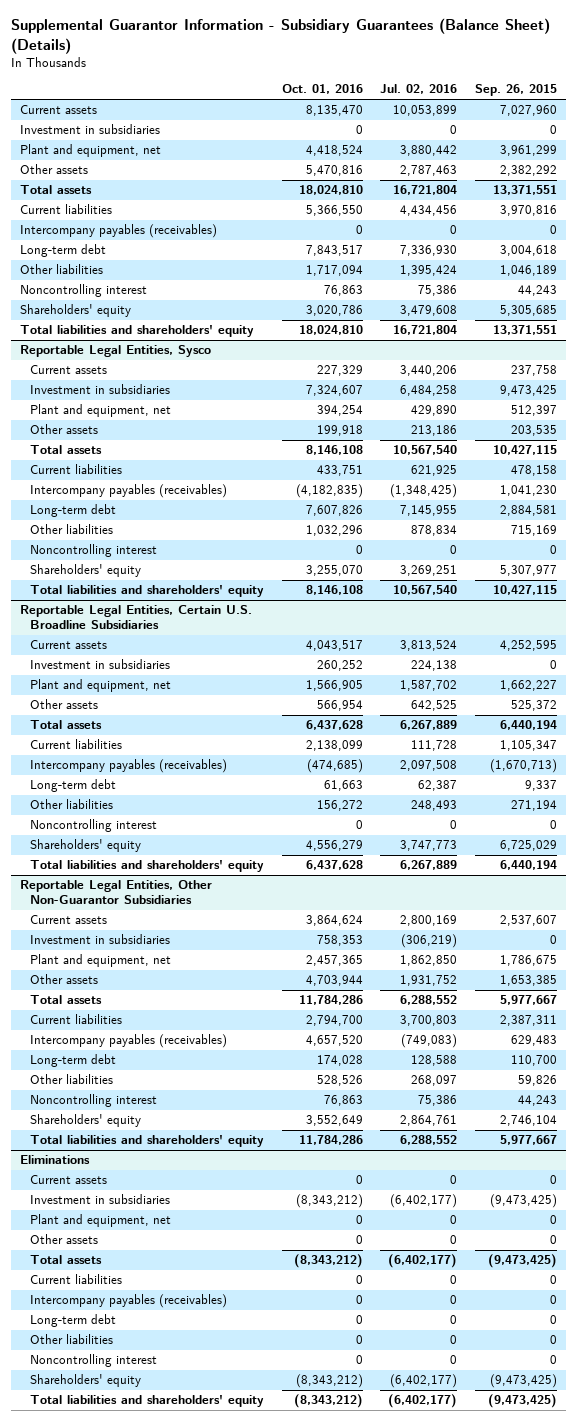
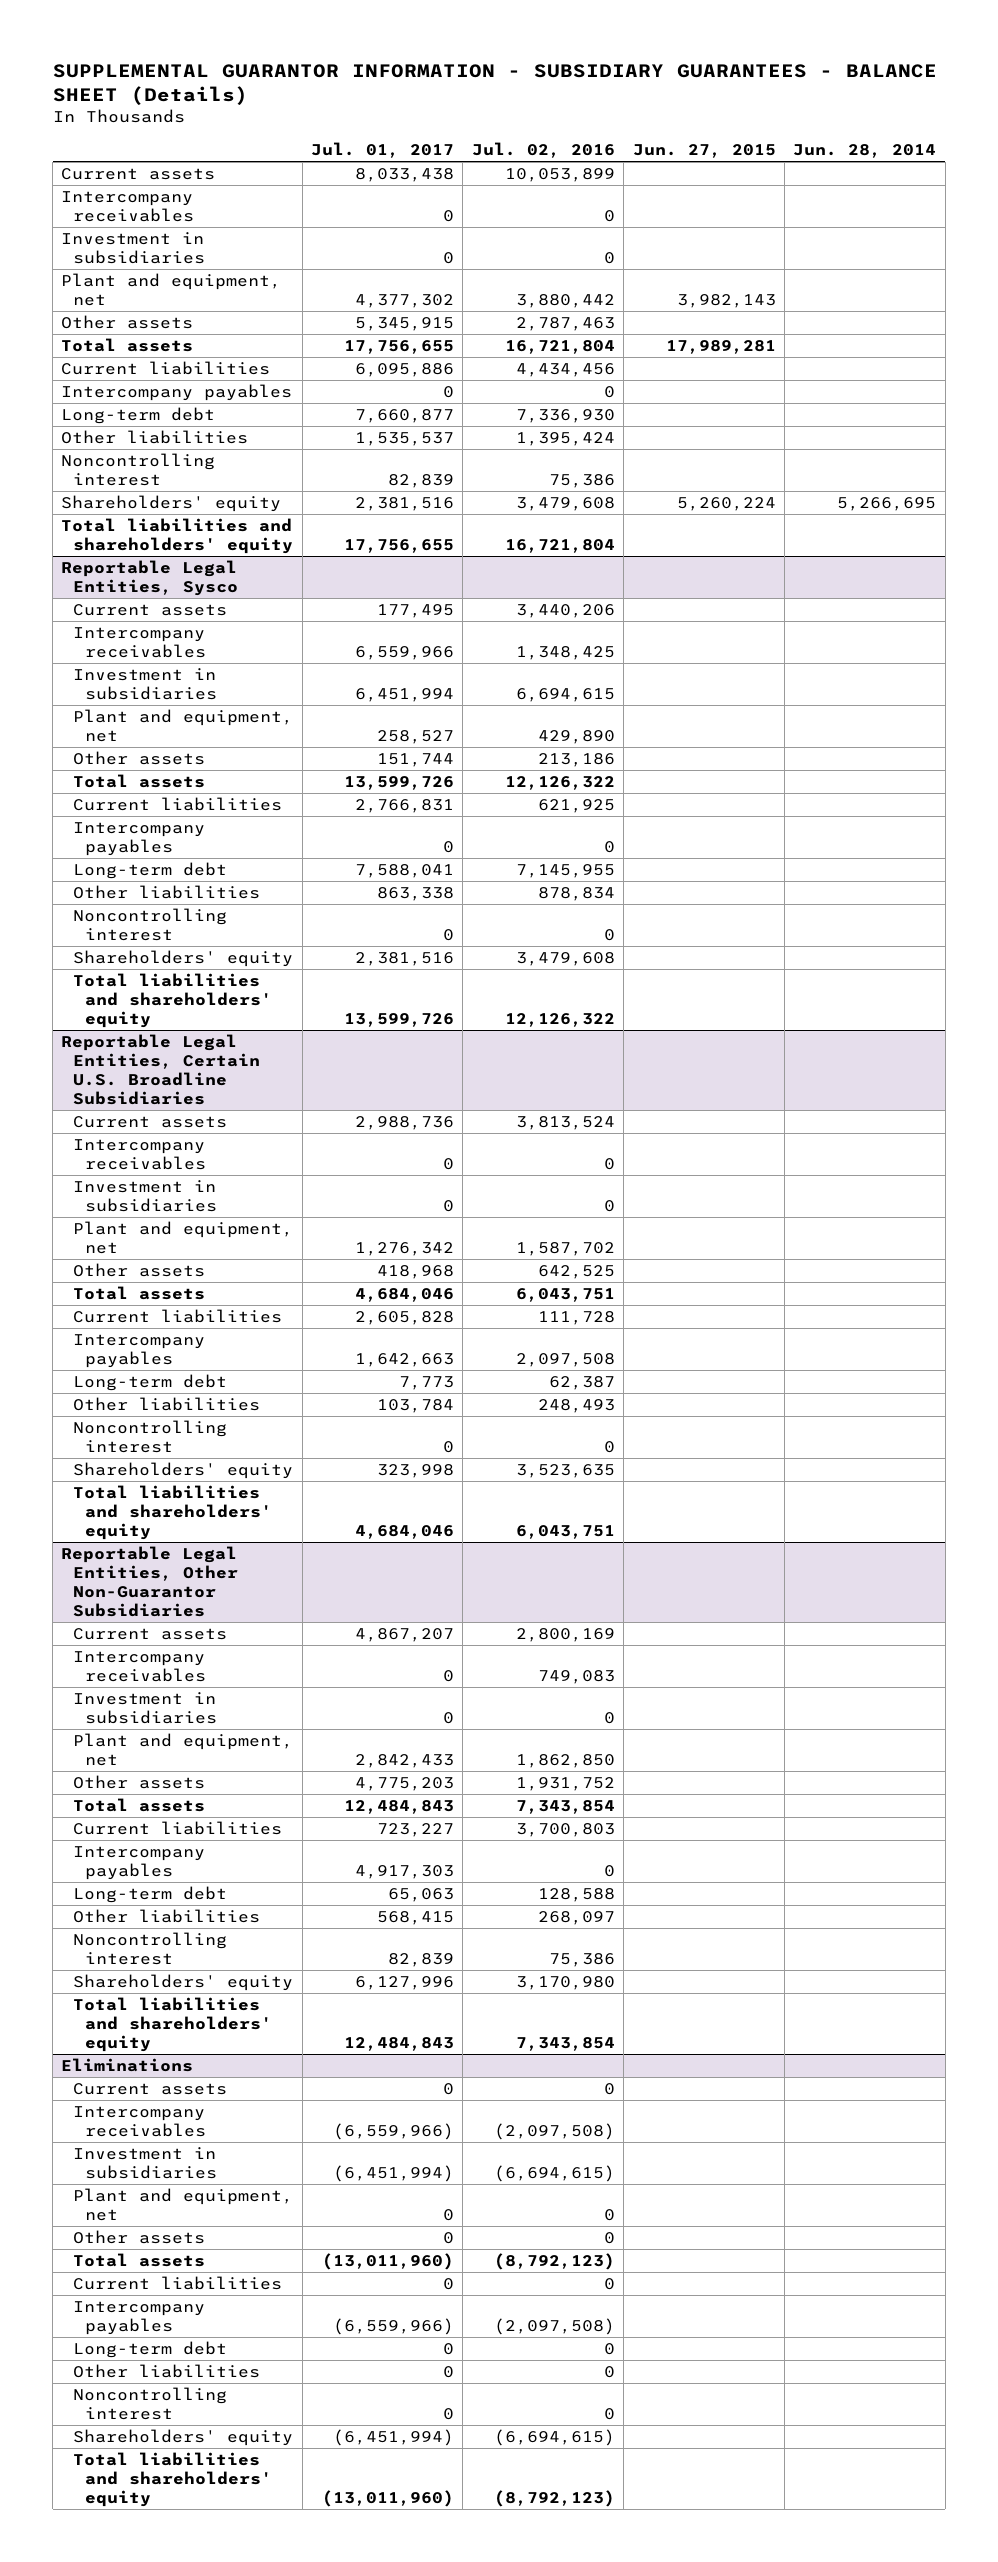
- Supplemental Guarantor Information - Subsidiary Guarantees (Balance Sheet) (Details)
+ SUPPLEMENTAL GUARANTOR INFORMATION - SUBSIDIARY GUARANTEES - BALANCE SHEET (Details)
- | Oct. 01, 2016 | Jul. 02, 2016 | Sep. 26, 2015
+ | Jul. 01, 2017 | Jul. 02, 2016 | Jun. 27, 2015 | Jun. 28, 2014
+ Intercompany receivables | 0 | 0 | |
- Intercompany payables (receivables) | 0 | 0 | 0
+ Intercompany payables | 0 | 0 | |
@ Reportable Legal Entities, Sysco
- Investment in subsidiaries | 7,324,607 | 6,484,258 | 9,473,425
+ Intercompany receivables | 6,559,966 | 1,348,425 | |
+ Investment in subsidiaries | 6,451,994 | 6,694,615 | |
- Total assets | 8,146,108 | 10,567,540 | 10,427,115
+ Total assets | 13,599,726 | 12,126,322 | |
- Intercompany payables (receivables) | (4,182,835) | (1,348,425) | 1,041,230
+ Intercompany payables | 0 | 0 | |
- Shareholders' equity | 3,255,070 | 3,269,251 | 5,307,977
- Total liabilities and shareholders' equity | 8,146,108 | 10,567,540 | 10,427,115
+ Shareholders' equity | 2,381,516 | 3,479,608 | |
+ Total liabilities and shareholders' equity | 13,599,726 | 12,126,322 | |
@ Reportable Legal Entities, Certain U.S. Broadline Subsidiaries
- Investment in subsidiaries | 260,252 | 224,138 | 0
+ Intercompany receivables | 0 | 0 | |
+ Investment in subsidiaries | 0 | 0 | |
- Total assets | 6,437,628 | 6,267,889 | 6,440,194
+ Total assets | 4,684,046 | 6,043,751 | |
- Intercompany payables (receivables) | (474,685) | 2,097,508 | (1,670,713)
+ Intercompany payables | 1,642,663 | 2,097,508 | |
- Shareholders' equity | 4,556,279 | 3,747,773 | 6,725,029
- Total liabilities and shareholders' equity | 6,437,628 | 6,267,889 | 6,440,194
+ Shareholders' equity | 323,998 | 3,523,635 | |
+ Total liabilities and shareholders' equity | 4,684,046 | 6,043,751 | |
@ Reportable Legal Entities, Other Non-Guarantor Subsidiaries
- Investment in subsidiaries | 758,353 | (306,219) | 0
+ Intercompany receivables | 0 | 749,083 | |
+ Investment in subsidiaries | 0 | 0 | |
- Total assets | 11,784,286 | 6,288,552 | 5,977,667
+ Total assets | 12,484,843 | 7,343,854 | |
- Intercompany payables (receivables) | 4,657,520 | (749,083) | 629,483
+ Intercompany payables | 4,917,303 | 0 | |
- Shareholders' equity | 3,552,649 | 2,864,761 | 2,746,104
- Total liabilities and shareholders' equity | 11,784,286 | 6,288,552 | 5,977,667
+ Shareholders' equity | 6,127,996 | 3,170,980 | |
+ Total liabilities and shareholders' equity | 12,484,843 | 7,343,854 | |
@ Eliminations
- Investment in subsidiaries | (8,343,212) | (6,402,177) | (9,473,425)
+ Intercompany receivables | (6,559,966) | (2,097,508) | |
+ Investment in subsidiaries | (6,451,994) | (6,694,615) | |
- Total assets | (8,343,212) | (6,402,177) | (9,473,425)
+ Total assets | (13,011,960) | (8,792,123) | |
- Intercompany payables (receivables) | 0 | 0 | 0
+ Intercompany payables | (6,559,966) | (2,097,508) | |
- Shareholders' equity | (8,343,212) | (6,402,177) | (9,473,425)
- Total liabilities and shareholders' equity | (8,343,212) | (6,402,177) | (9,473,425)
+ Shareholders' equity | (6,451,994) | (6,694,615) | |
+ Total liabilities and shareholders' equity | (13,011,960) | (8,792,123) | |

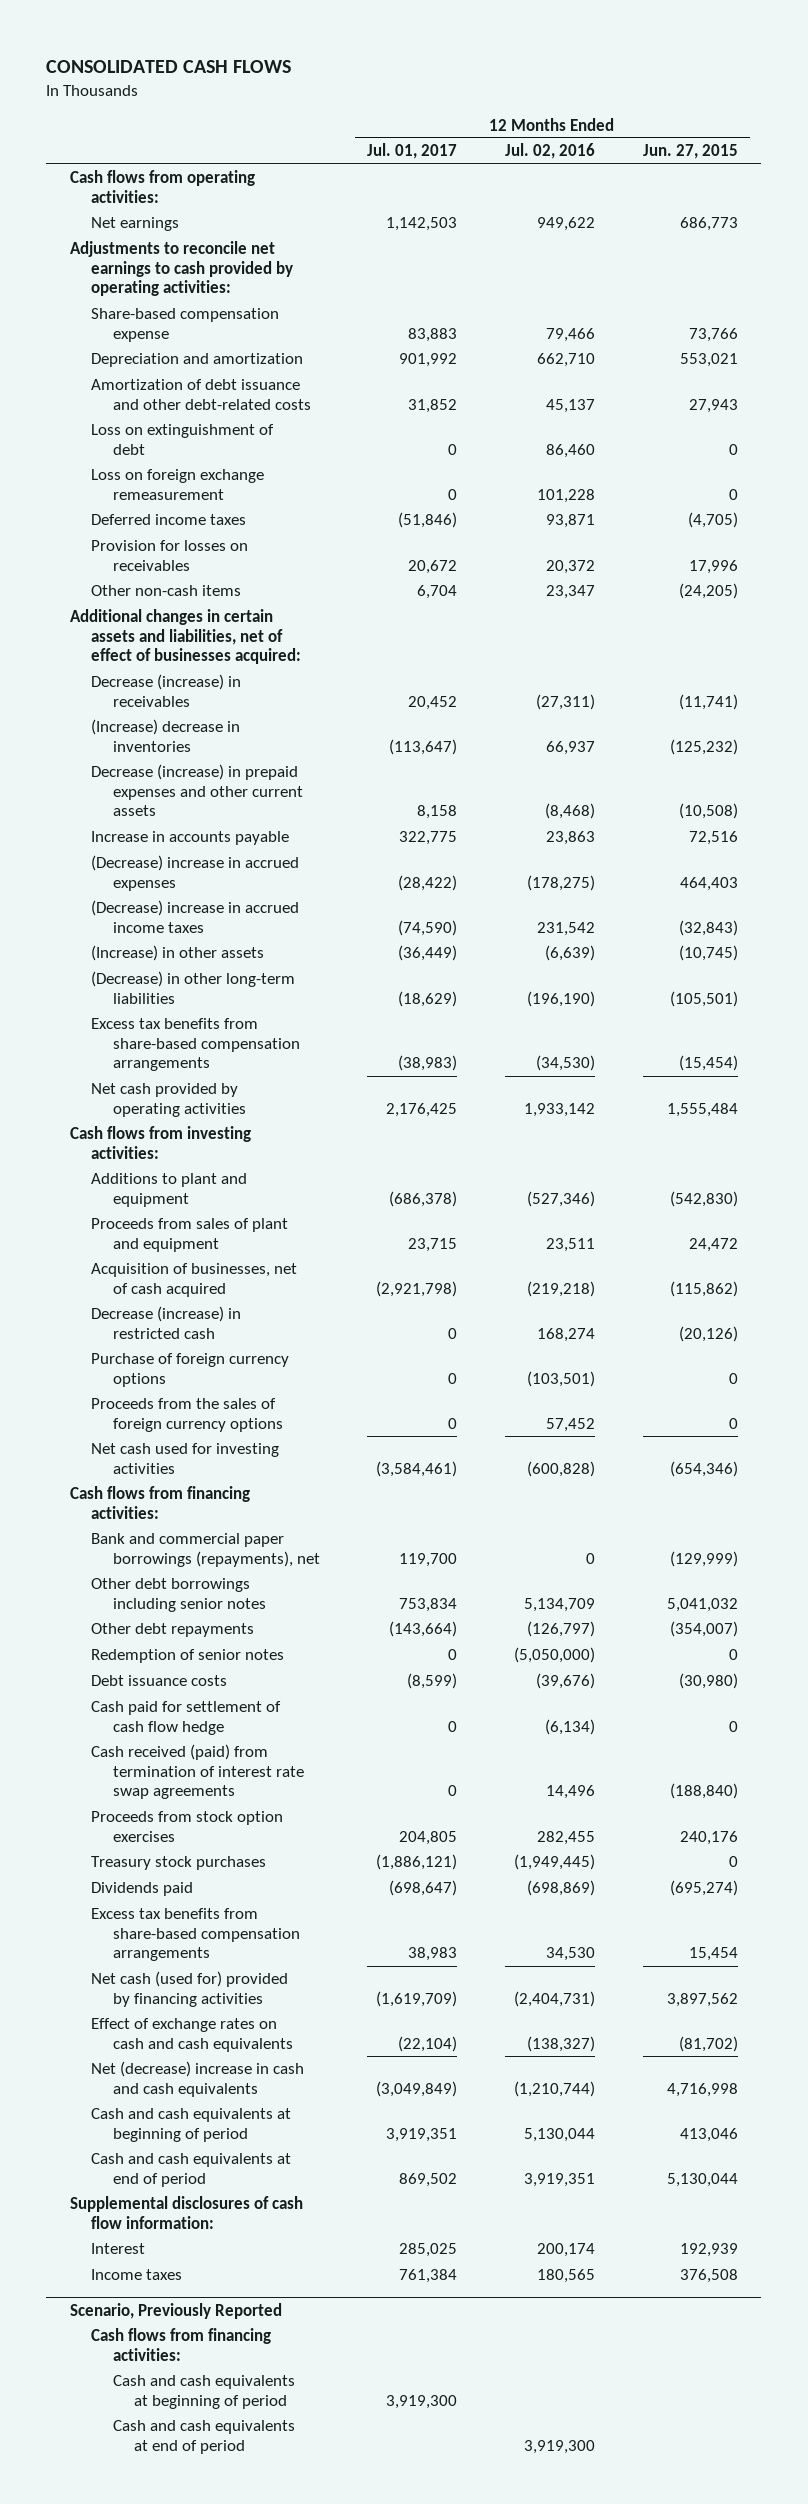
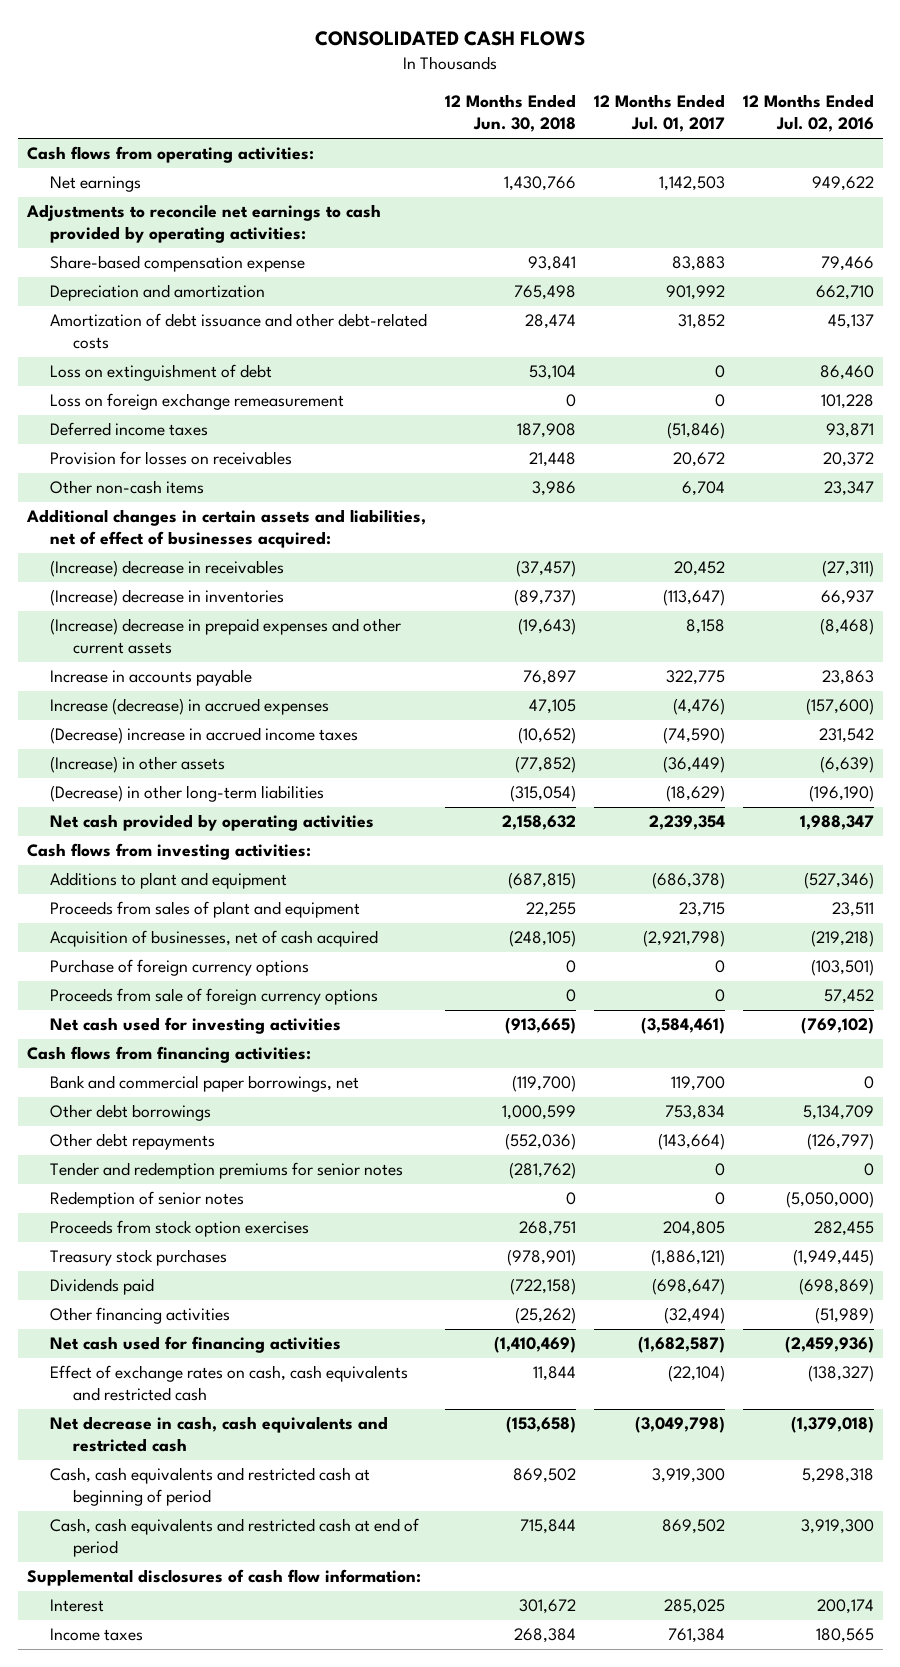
- | 12 Months Ended Jul. 01, 2017 | 12 Months Ended Jul. 02, 2016 | 12 Months Ended Jun. 27, 2015
+ | 12 Months Ended Jun. 30, 2018 | 12 Months Ended Jul. 01, 2017 | 12 Months Ended Jul. 02, 2016
- Decrease (increase) in receivables | 20,452 | (27,311) | (11,741)
+ (Increase) decrease in receivables | (37,457) | 20,452 | (27,311)
- Decrease (increase) in prepaid expenses and other current assets | 8,158 | (8,468) | (10,508)
+ (Increase) decrease in prepaid expenses and other current assets | (19,643) | 8,158 | (8,468)
- (Decrease) increase in accrued expenses | (28,422) | (178,275) | 464,403
+ Increase (decrease) in accrued expenses | 47,105 | (4,476) | (157,600)
- Excess tax benefits from share-based compensation arrangements | (38,983) | (34,530) | (15,454)
- Net cash provided by operating activities | 2,176,425 | 1,933,142 | 1,555,484
+ Net cash provided by operating activities | 2,158,632 | 2,239,354 | 1,988,347
- Decrease (increase) in restricted cash | 0 | 168,274 | (20,126)
- Proceeds from the sales of foreign currency options | 0 | 57,452 | 0
- Net cash used for investing activities | (3,584,461) | (600,828) | (654,346)
+ Proceeds from sale of foreign currency options | 0 | 0 | 57,452
+ Net cash used for investing activities | (913,665) | (3,584,461) | (769,102)
- Bank and commercial paper borrowings (repayments), net | 119,700 | 0 | (129,999)
- Other debt borrowings including senior notes | 753,834 | 5,134,709 | 5,041,032
+ Bank and commercial paper borrowings, net | (119,700) | 119,700 | 0
+ Other debt borrowings | 1,000,599 | 753,834 | 5,134,709
+ Tender and redemption premiums for senior notes | (281,762) | 0 | 0
- Debt issuance costs | (8,599) | (39,676) | (30,980)
- Cash paid for settlement of cash flow hedge | 0 | (6,134) | 0
- Cash received (paid) from termination of interest rate swap agreements | 0 | 14,496 | (188,840)
- Excess tax benefits from share-based compensation arrangements | 38,983 | 34,530 | 15,454
- Net cash (used for) provided by financing activities | (1,619,709) | (2,404,731) | 3,897,562
- Effect of exchange rates on cash and cash equivalents | (22,104) | (138,327) | (81,702)
- Net (decrease) increase in cash and cash equivalents | (3,049,849) | (1,210,744) | 4,716,998
- Cash and cash equivalents at beginning of period | 3,919,351 | 5,130,044 | 413,046
- Cash and cash equivalents at end of period | 869,502 | 3,919,351 | 5,130,044
+ Other financing activities | (25,262) | (32,494) | (51,989)
+ Net cash used for financing activities | (1,410,469) | (1,682,587) | (2,459,936)
+ Effect of exchange rates on cash, cash equivalents and restricted cash | 11,844 | (22,104) | (138,327)
+ Net decrease in cash, cash equivalents and restricted cash | (153,658) | (3,049,798) | (1,379,018)
+ Cash, cash equivalents and restricted cash at beginning of period | 869,502 | 3,919,300 | 5,298,318
+ Cash, cash equivalents and restricted cash at end of period | 715,844 | 869,502 | 3,919,300
- Scenario, Previously Reported
- Cash flows from financing activities:
- Cash and cash equivalents at beginning of period | 3,919,300 | |
- Cash and cash equivalents at end of period | | 3,919,300 |

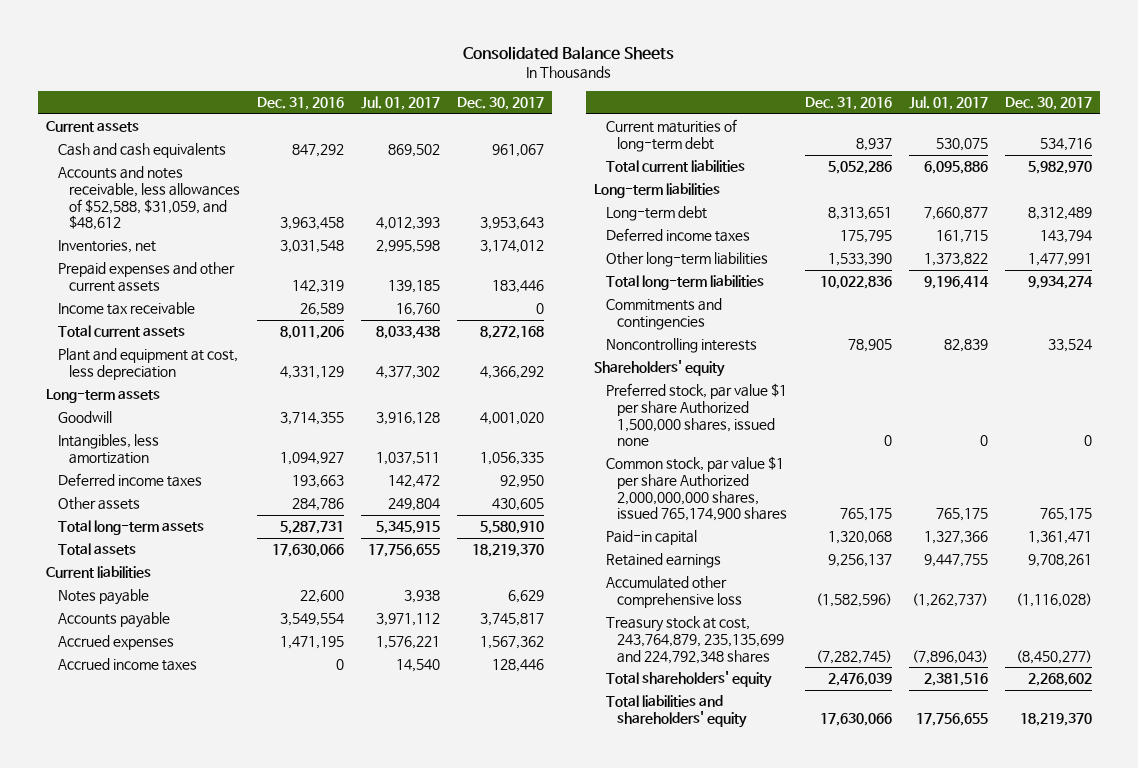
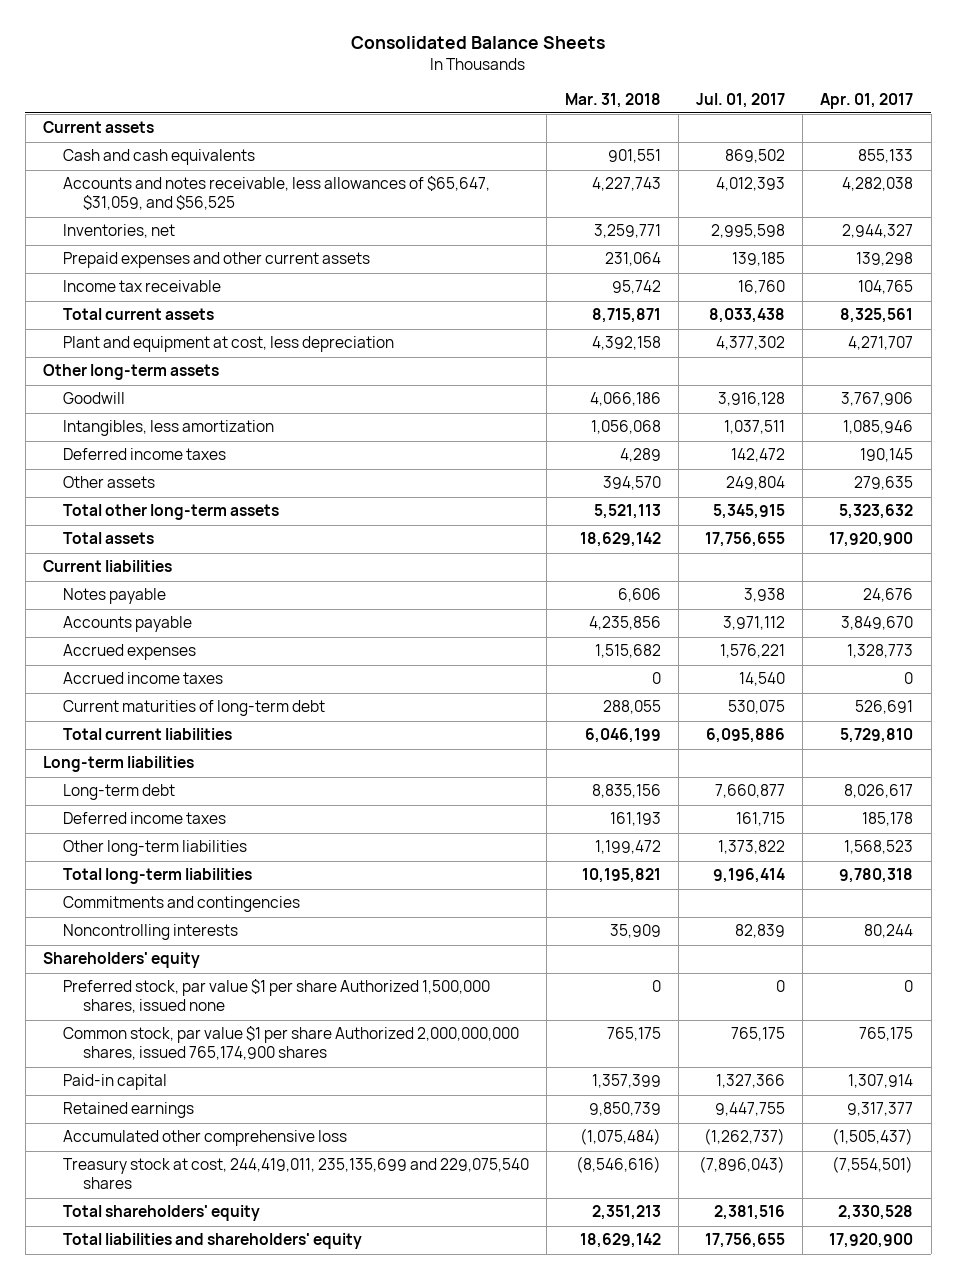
- | Dec. 31, 2016 | Jul. 01, 2017 | Dec. 30, 2017
+ | Mar. 31, 2018 | Jul. 01, 2017 | Apr. 01, 2017
- Accounts and notes receivable, less allowances of $52,588, $31,059, and $48,612 | 3,963,458 | 4,012,393 | 3,953,643
+ Accounts and notes receivable, less allowances of $65,647, $31,059, and $56,525 | 4,227,743 | 4,012,393 | 4,282,038
- Long-term assets
+ Other long-term assets
- Total long-term assets | 5,287,731 | 5,345,915 | 5,580,910
+ Total other long-term assets | 5,521,113 | 5,345,915 | 5,323,632
- Treasury stock at cost, 243,764,879, 235,135,699 and 224,792,348 shares | (7,282,745) | (7,896,043) | (8,450,277)
+ Treasury stock at cost, 244,419,011, 235,135,699 and 229,075,540 shares | (8,546,616) | (7,896,043) | (7,554,501)

